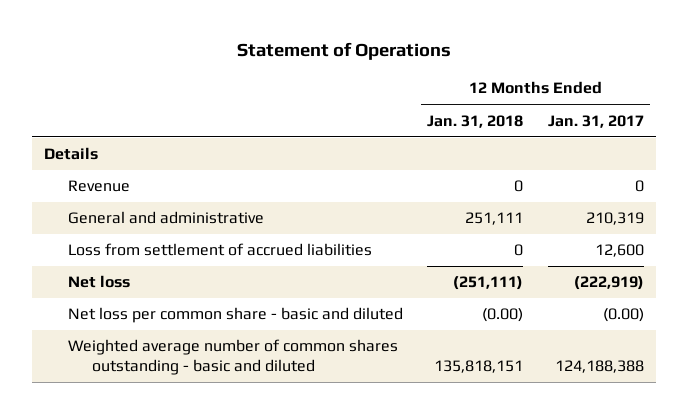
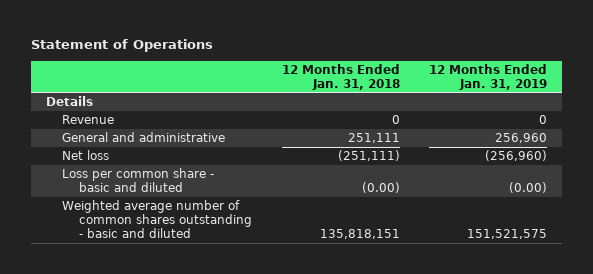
- | 12 Months Ended Jan. 31, 2018 | 12 Months Ended Jan. 31, 2017
+ | 12 Months Ended Jan. 31, 2018 | 12 Months Ended Jan. 31, 2019
- Loss from settlement of accrued liabilities | 0 | 12,600
- Net loss per common share - basic and diluted | (0.00) | (0.00)
+ Loss per common share - basic and diluted | (0.00) | (0.00)

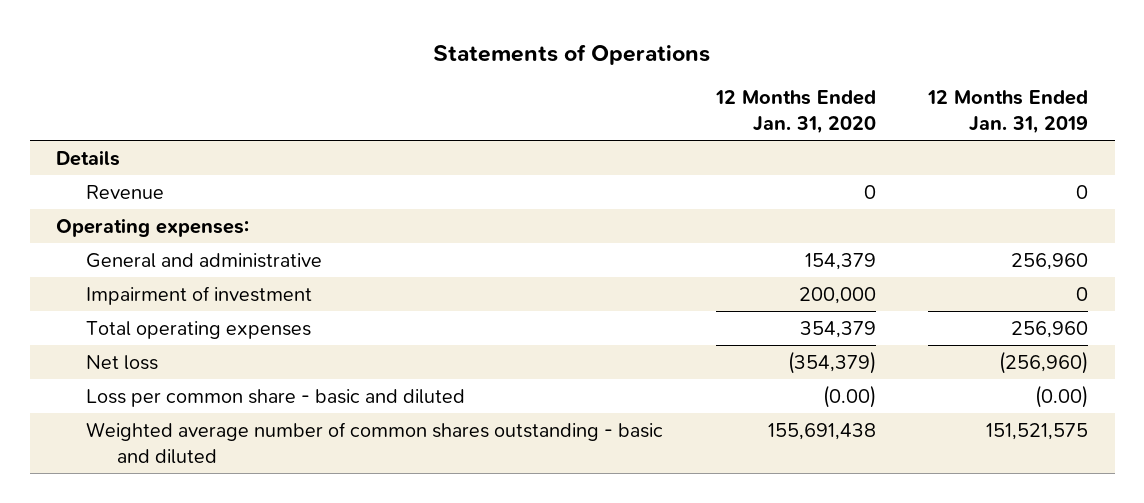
- Statement of Operations
+ Statements of Operations
- | 12 Months Ended Jan. 31, 2018 | 12 Months Ended Jan. 31, 2019
+ | 12 Months Ended Jan. 31, 2020 | 12 Months Ended Jan. 31, 2019
+ Operating expenses:
+ Impairment of investment | 200,000 | 0
+ Total operating expenses | 354,379 | 256,960

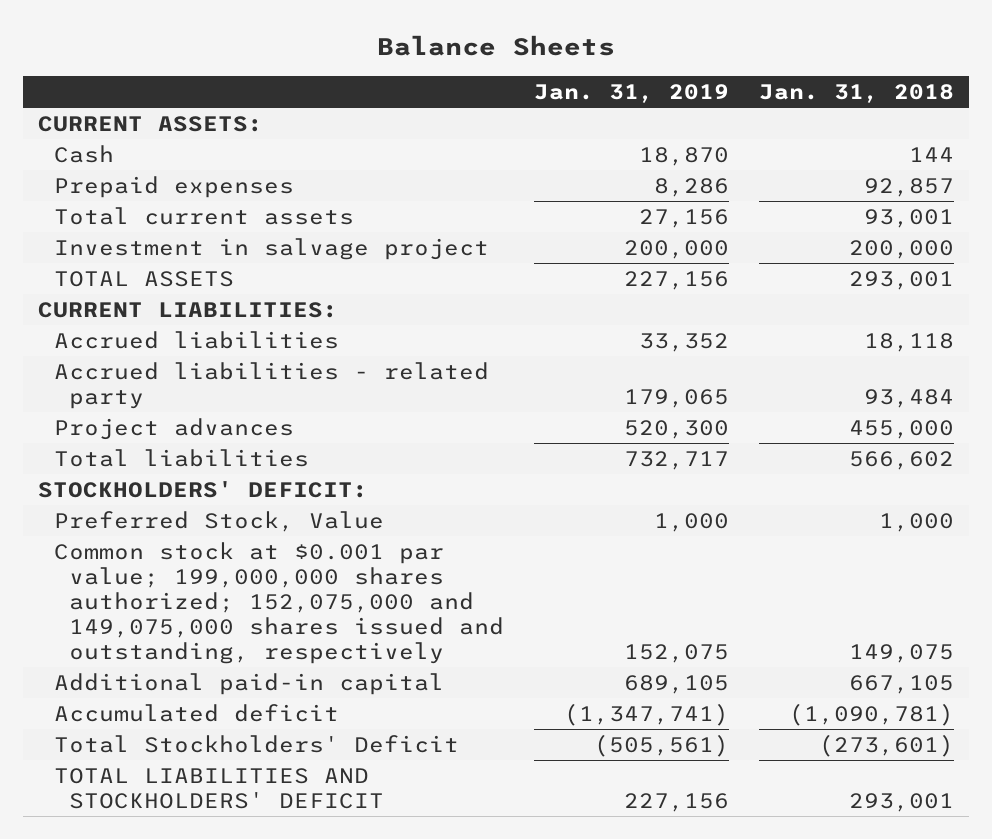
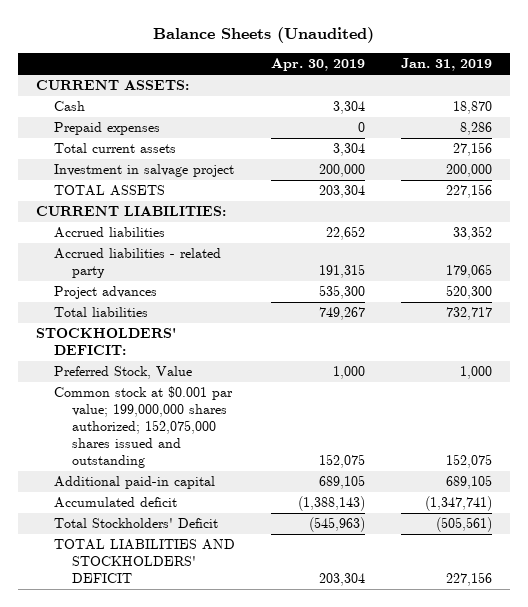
- Balance Sheets
+ Balance Sheets (Unaudited)
- | Jan. 31, 2019 | Jan. 31, 2018
+ | Apr. 30, 2019 | Jan. 31, 2019
- Common stock at $0.001 par value; 199,000,000 shares authorized; 152,075,000 and 149,075,000 shares issued and outstanding, respectively | 152,075 | 149,075
+ Common stock at $0.001 par value; 199,000,000 shares authorized; 152,075,000 shares issued and outstanding | 152,075 | 152,075

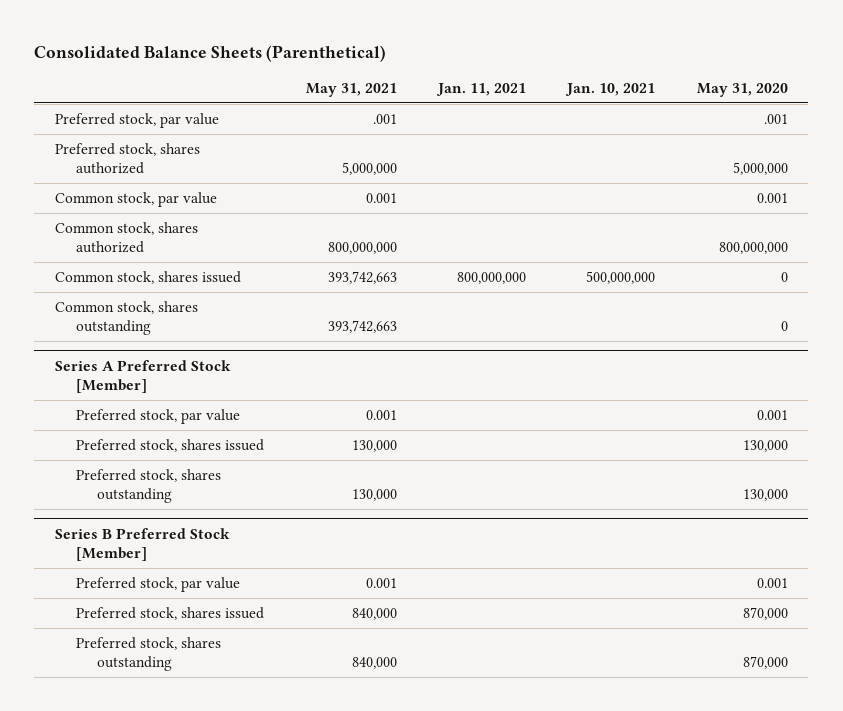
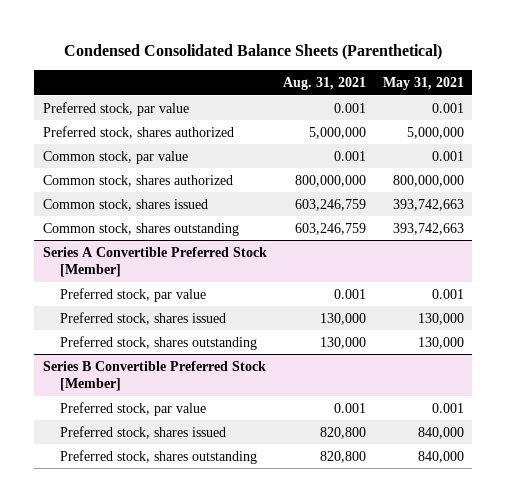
- Consolidated Balance Sheets (Parenthetical)
+ Condensed Consolidated Balance Sheets (Parenthetical)
- | May 31, 2021 | Jan. 11, 2021 | Jan. 10, 2021 | May 31, 2020
+ | Aug. 31, 2021 | May 31, 2021
- Preferred stock, par value | .001 | | | .001
+ Preferred stock, par value | 0.001 | 0.001
- Series A Preferred Stock [Member]
+ Series A Convertible Preferred Stock [Member]
- Series B Preferred Stock [Member]
+ Series B Convertible Preferred Stock [Member]

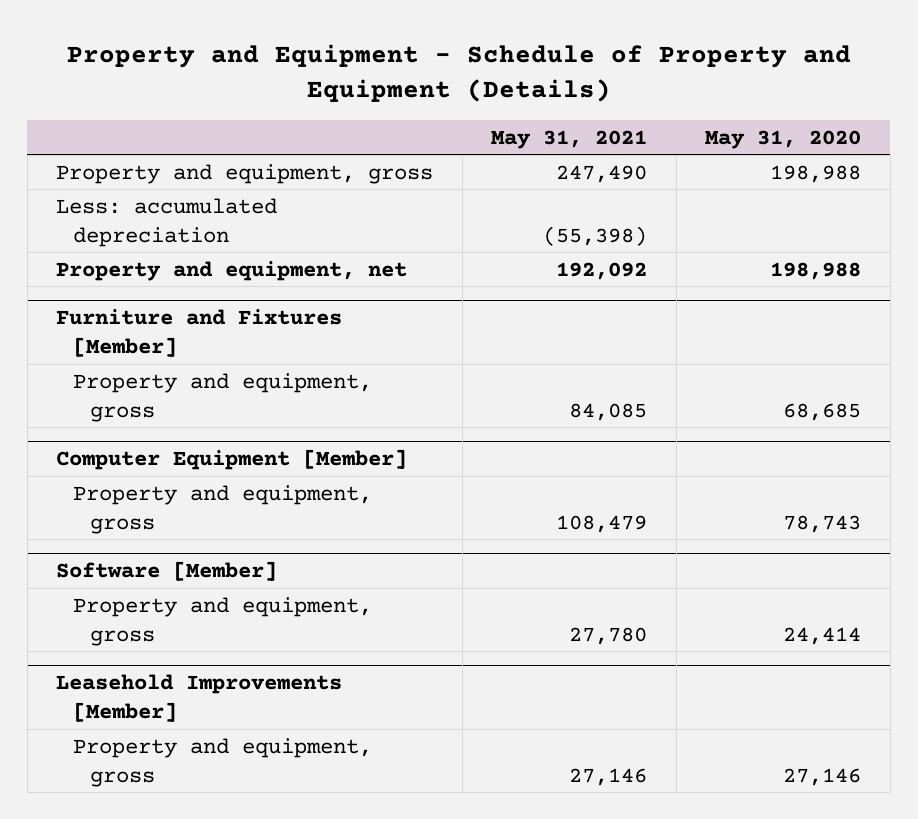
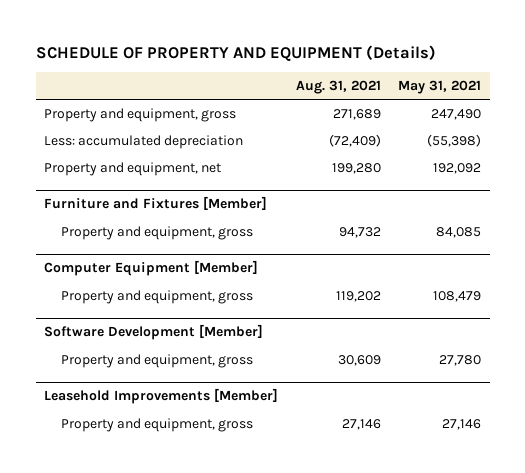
- Property and Equipment - Schedule of Property and Equipment (Details)
+ SCHEDULE OF PROPERTY AND EQUIPMENT (Details)
- | May 31, 2021 | May 31, 2020
+ | Aug. 31, 2021 | May 31, 2021
- Software [Member]
+ Software Development [Member]

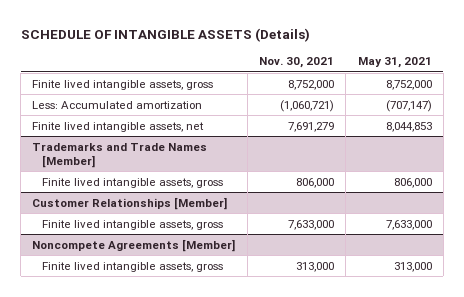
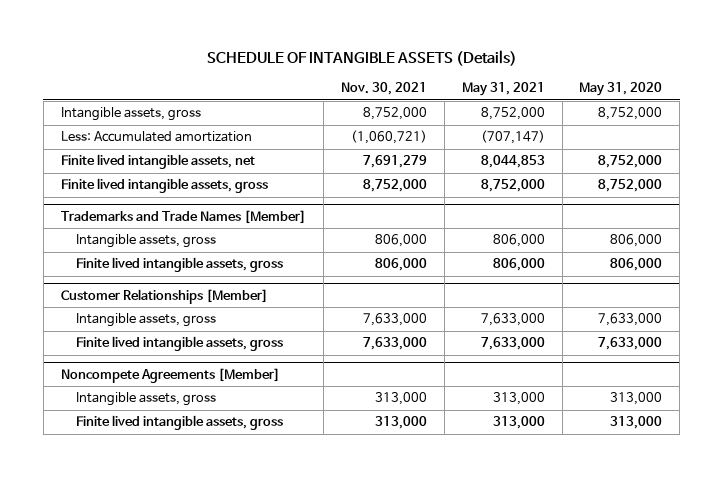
- | Nov. 30, 2021 | May 31, 2021
+ | Nov. 30, 2021 | May 31, 2021 | May 31, 2020
+ Intangible assets, gross | 8,752,000 | 8,752,000 | 8,752,000
moved down: Finite lived intangible assets, gross | 8,752,000 | 8,752,000 | 8,752,000
@ Trademarks and Trade Names [Member]
+ Intangible assets, gross | 806,000 | 806,000 | 806,000
@ Customer Relationships [Member]
+ Intangible assets, gross | 7,633,000 | 7,633,000 | 7,633,000
@ Noncompete Agreements [Member]
+ Intangible assets, gross | 313,000 | 313,000 | 313,000

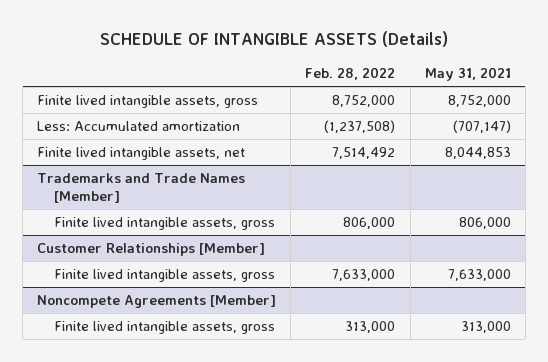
- | Nov. 30, 2021 | May 31, 2021 | May 31, 2020
+ | Feb. 28, 2022 | May 31, 2021
- Intangible assets, gross | 8,752,000 | 8,752,000 | 8,752,000
moved up: Finite lived intangible assets, gross | 8,752,000 | 8,752,000
@ Trademarks and Trade Names [Member]
- Intangible assets, gross | 806,000 | 806,000 | 806,000
@ Customer Relationships [Member]
- Intangible assets, gross | 7,633,000 | 7,633,000 | 7,633,000
@ Noncompete Agreements [Member]
- Intangible assets, gross | 313,000 | 313,000 | 313,000

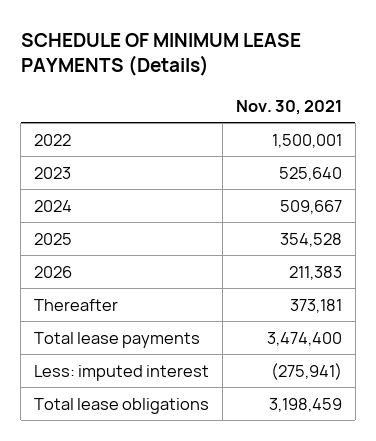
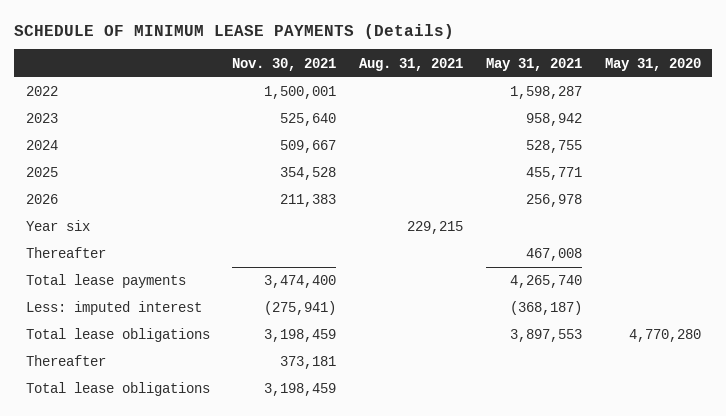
- | Nov. 30, 2021
+ | Nov. 30, 2021 | Aug. 31, 2021 | May 31, 2021 | May 31, 2020
+ Year six | | 229,215 | |
+ Thereafter | | | 467,008 |
moved down: Thereafter | 373,181 | | |
+ Total lease obligations | 3,198,459 | | |

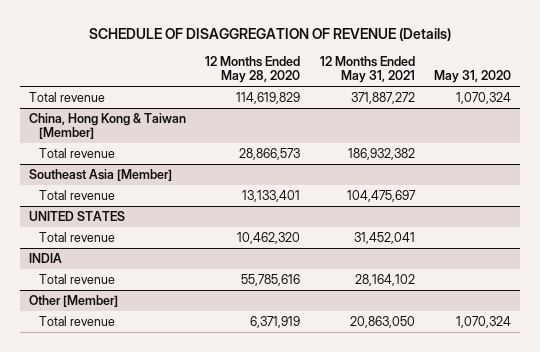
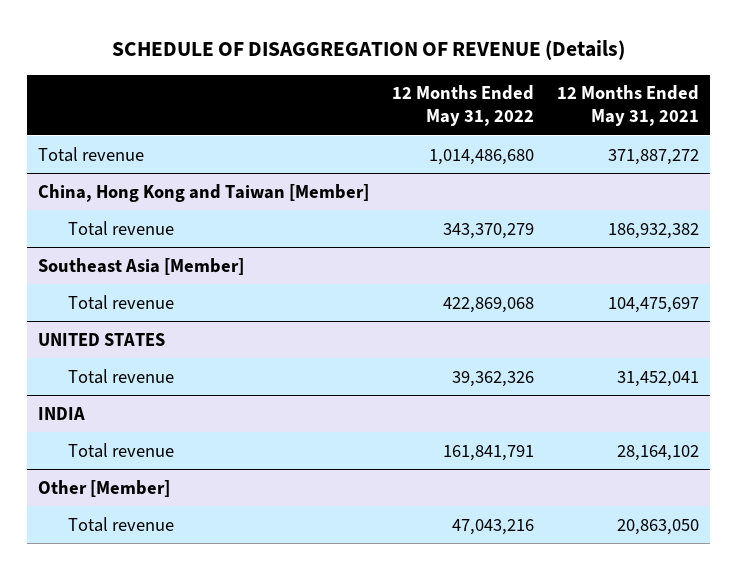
- | 12 Months Ended May 28, 2020 | 12 Months Ended May 31, 2021 | May 31, 2020
+ | 12 Months Ended May 31, 2022 | 12 Months Ended May 31, 2021
- China, Hong Kong & Taiwan [Member]
+ China, Hong Kong and Taiwan [Member]

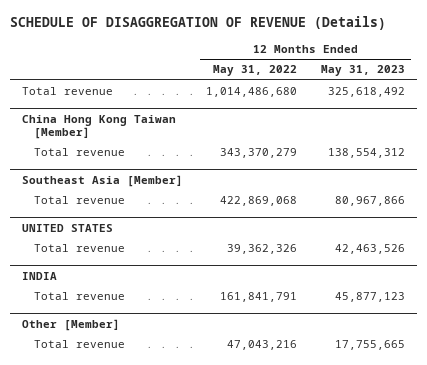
- | 12 Months Ended May 31, 2022 | 12 Months Ended May 31, 2021
+ | 12 Months Ended May 31, 2022 | 12 Months Ended May 31, 2023
- China, Hong Kong and Taiwan [Member]
+ China Hong Kong Taiwan [Member]

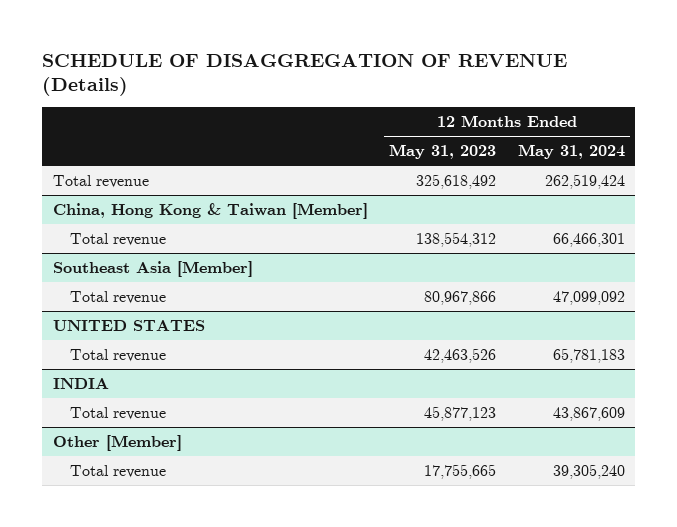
- | 12 Months Ended May 31, 2022 | 12 Months Ended May 31, 2023
+ | 12 Months Ended May 31, 2023 | 12 Months Ended May 31, 2024
- China Hong Kong Taiwan [Member]
+ China, Hong Kong & Taiwan [Member]

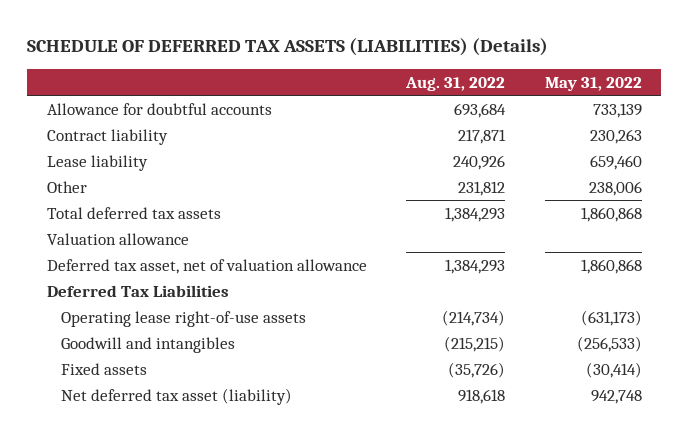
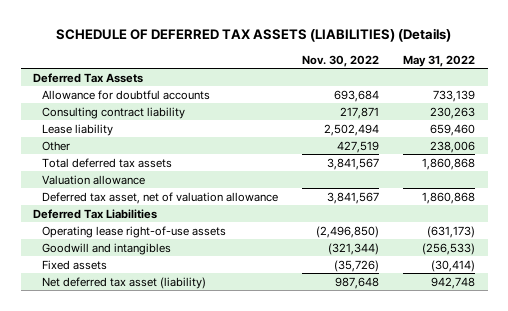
- | Aug. 31, 2022 | May 31, 2022
+ | Nov. 30, 2022 | May 31, 2022
+ Deferred Tax Assets
- Contract liability | 217,871 | 230,263
+ Consulting contract liability | 217,871 | 230,263

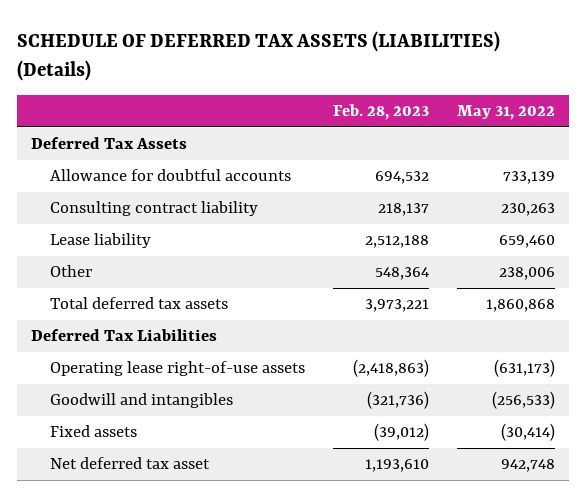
- | Nov. 30, 2022 | May 31, 2022
+ | Feb. 28, 2023 | May 31, 2022
- Valuation allowance
- Deferred tax asset, net of valuation allowance | 3,841,567 | 1,860,868
- Net deferred tax asset (liability) | 987,648 | 942,748
+ Net deferred tax asset | 1,193,610 | 942,748

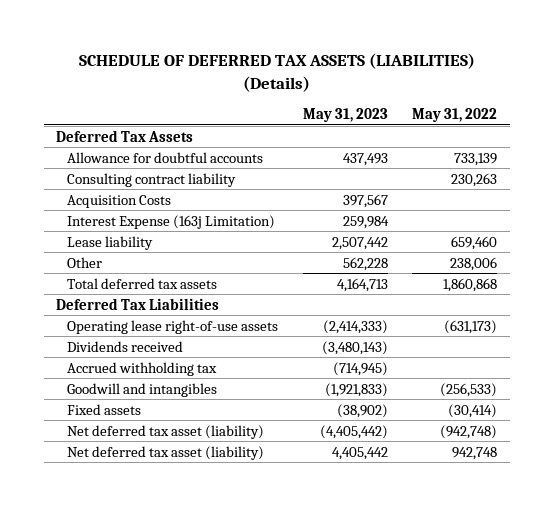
- | Feb. 28, 2023 | May 31, 2022
+ | May 31, 2023 | May 31, 2022
+ Acquisition Costs | 397,567 |
+ Interest Expense (163j Limitation) | 259,984 |
+ Dividends received | (3,480,143) |
+ Accrued withholding tax | (714,945) |
- Net deferred tax asset | 1,193,610 | 942,748
+ Net deferred tax asset (liability) | (4,405,442) | (942,748)
+ Net deferred tax asset (liability) | 4,405,442 | 942,748

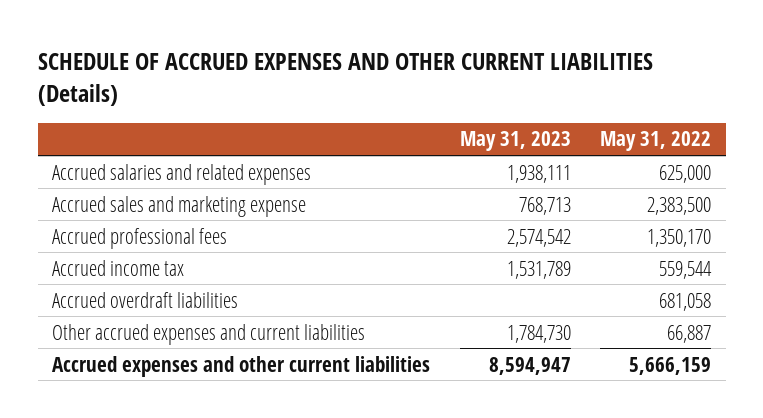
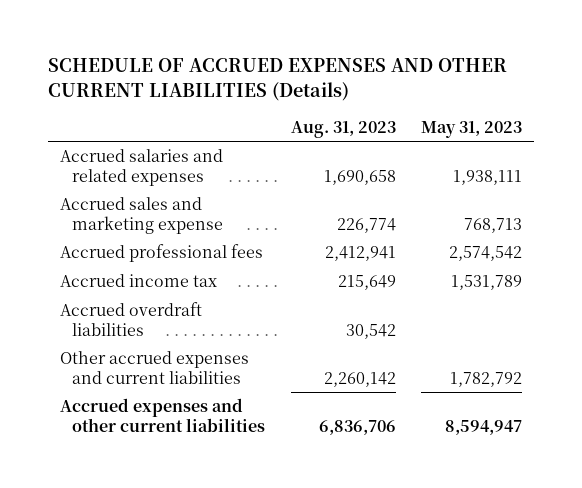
- | May 31, 2023 | May 31, 2022
+ | Aug. 31, 2023 | May 31, 2023
- Other accrued expenses and current liabilities | 1,784,730 | 66,887
+ Other accrued expenses and current liabilities | 2,260,142 | 1,782,792

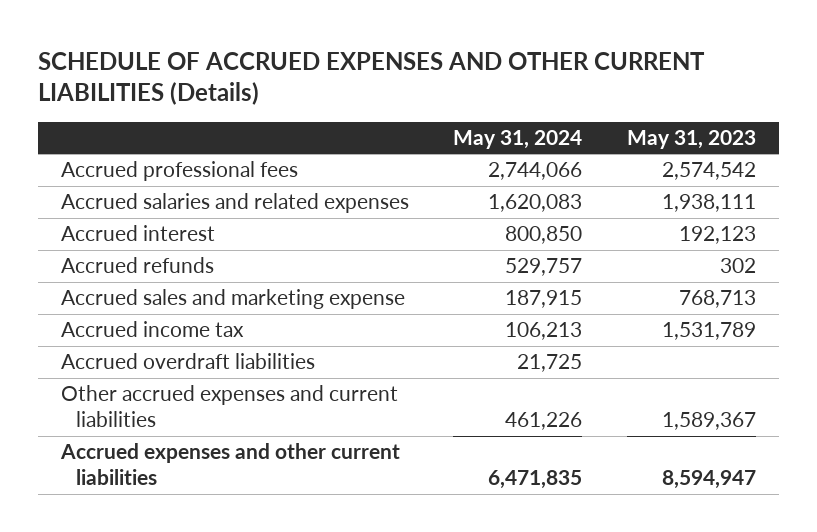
- | Aug. 31, 2023 | May 31, 2023
+ | May 31, 2024 | May 31, 2023
moved up: Accrued professional fees | 2,744,066 | 2,574,542
+ Accrued interest | 800,850 | 192,123
+ Accrued refunds | 529,757 | 302
- Other accrued expenses and current liabilities | 2,260,142 | 1,782,792
+ Other accrued expenses and current liabilities | 461,226 | 1,589,367

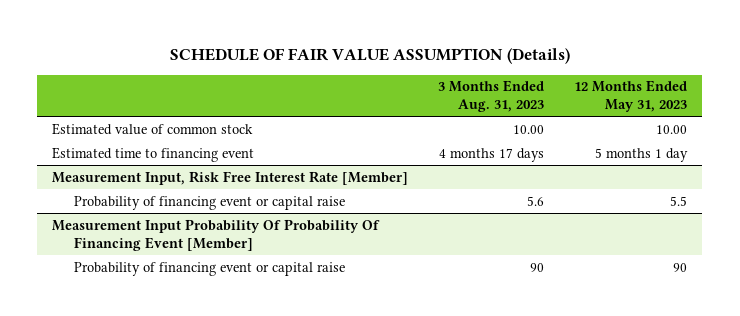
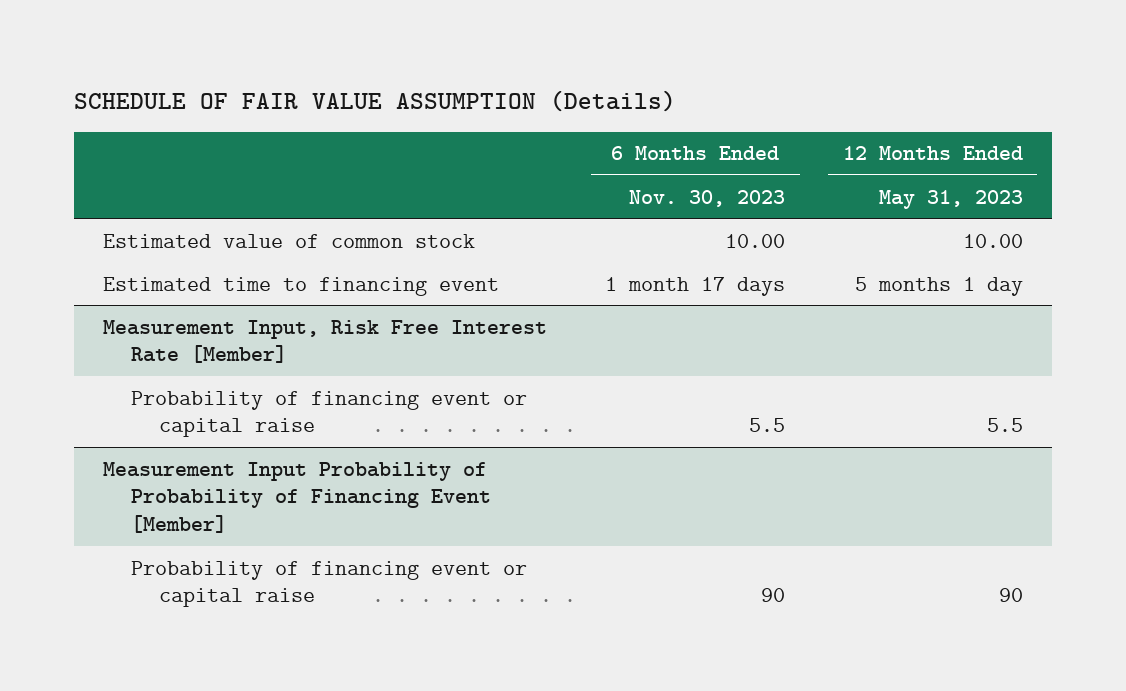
- | 3 Months Ended Aug. 31, 2023 | 12 Months Ended May 31, 2023
+ | 6 Months Ended Nov. 30, 2023 | 12 Months Ended May 31, 2023
- Measurement Input Probability Of Probability Of Financing Event [Member]
+ Measurement Input Probability of Probability of Financing Event [Member]

